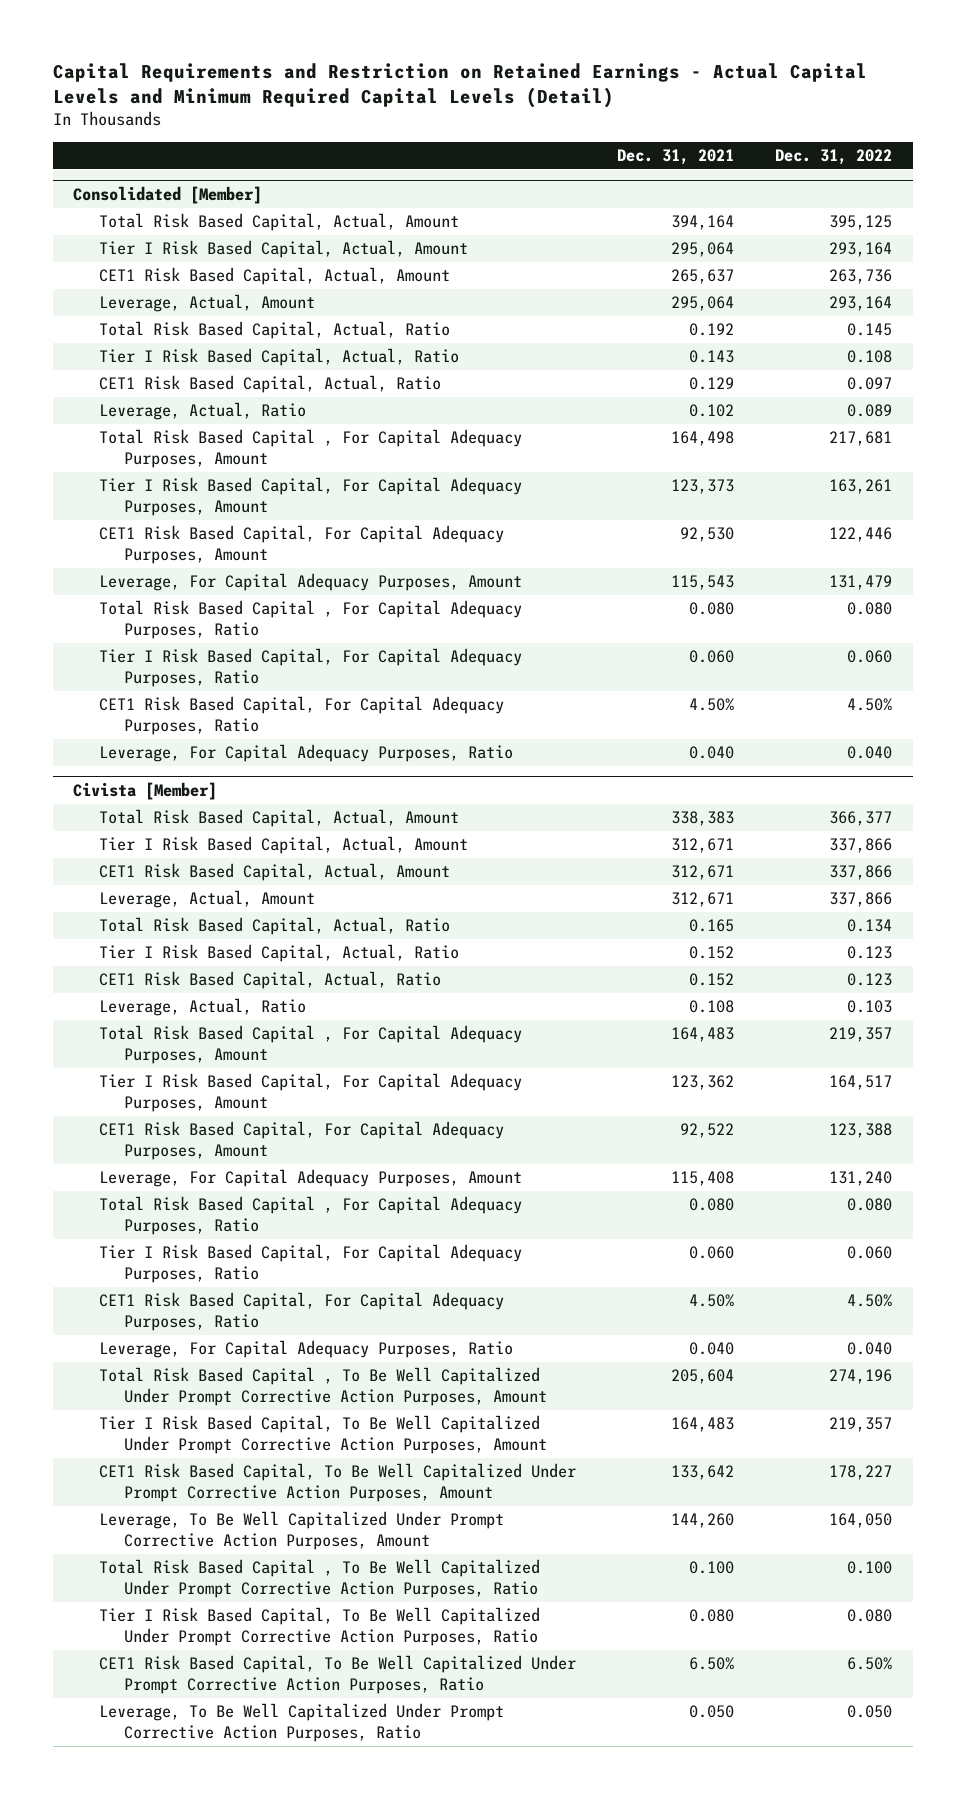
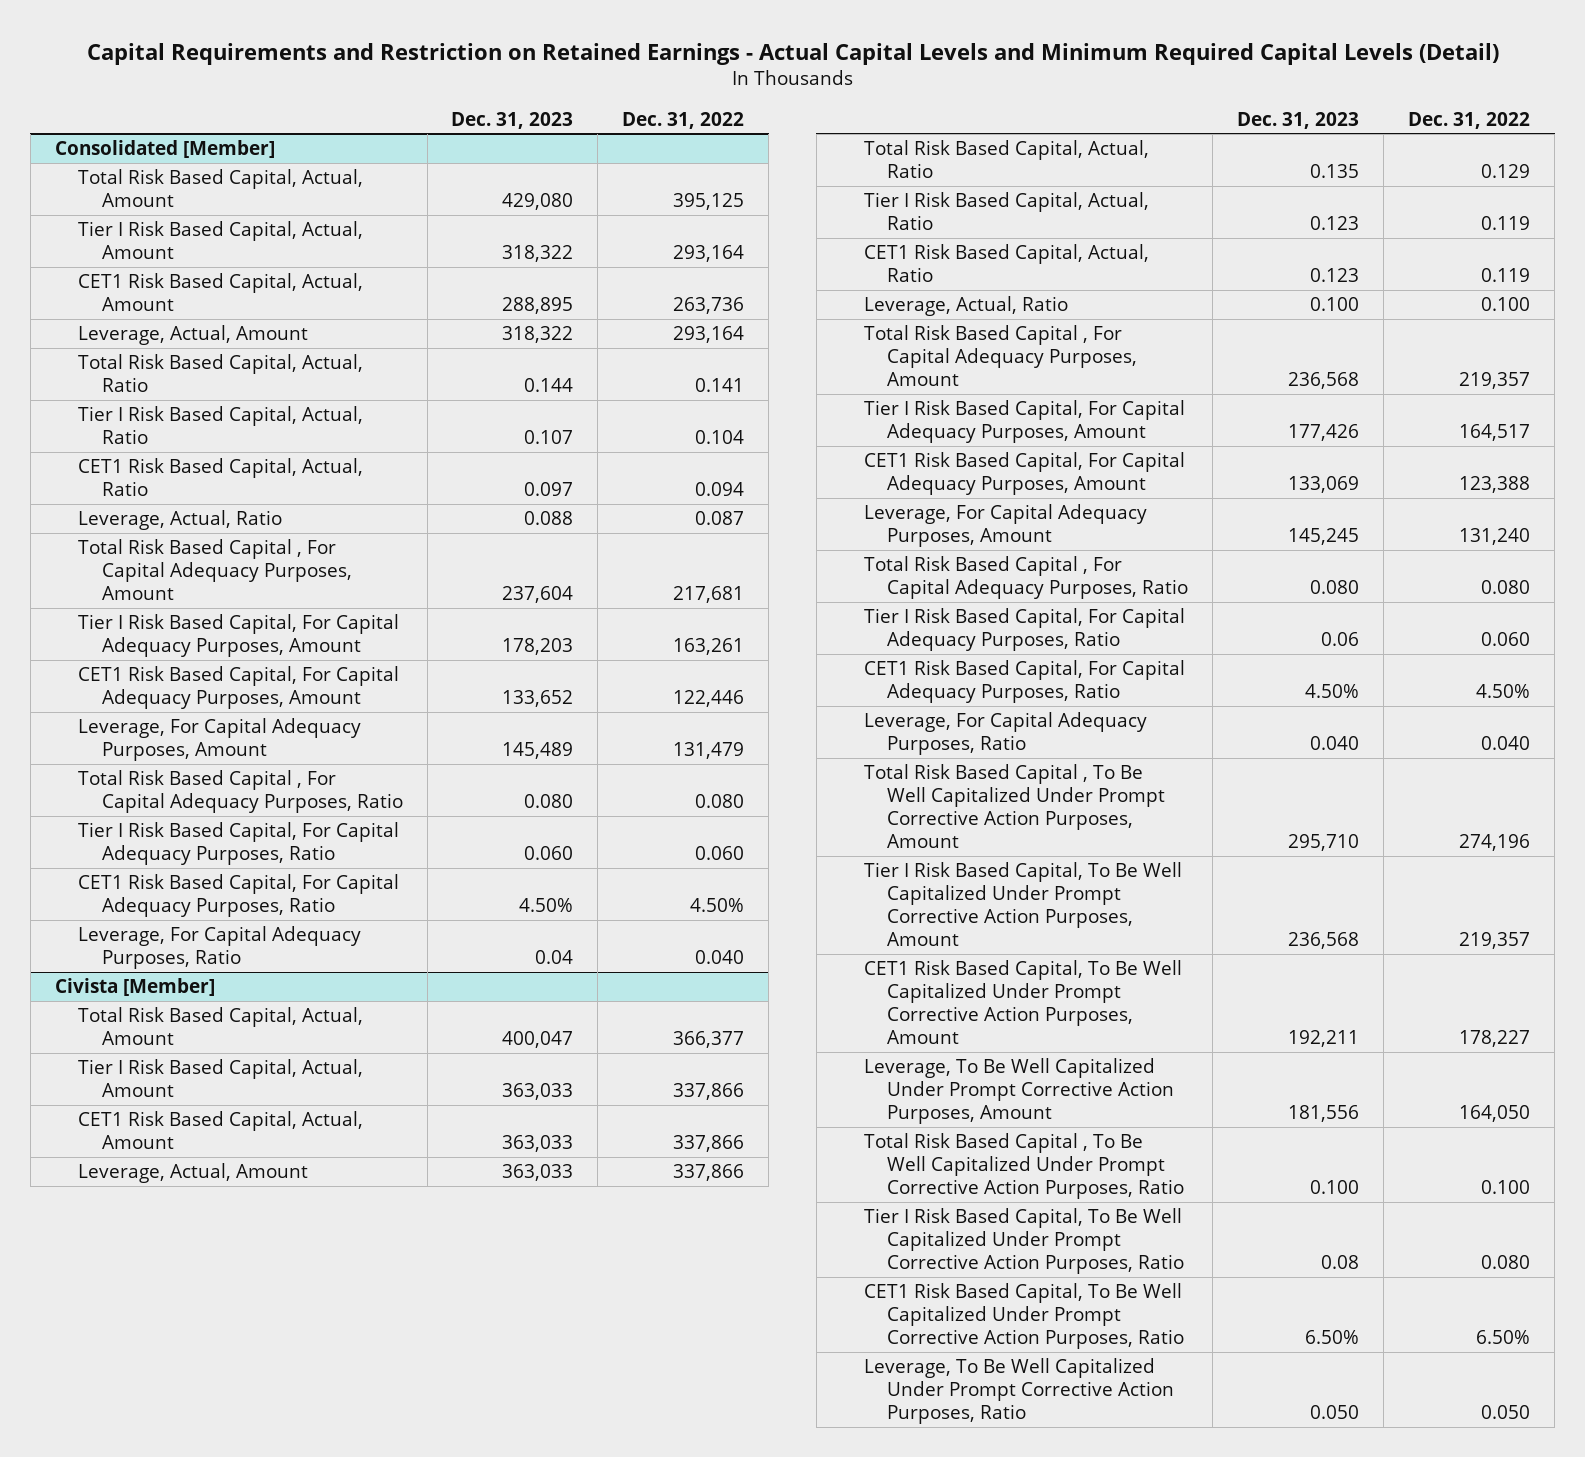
- | Dec. 31, 2021 | Dec. 31, 2022
+ | Dec. 31, 2023 | Dec. 31, 2022
@ Consolidated [Member]
- Total Risk Based Capital, Actual, Ratio | 0.192 | 0.145
- Tier I Risk Based Capital, Actual, Ratio | 0.143 | 0.108
- CET1 Risk Based Capital, Actual, Ratio | 0.129 | 0.097
- Leverage, Actual, Ratio | 0.102 | 0.089
+ Total Risk Based Capital, Actual, Ratio | 0.144 | 0.141
+ Tier I Risk Based Capital, Actual, Ratio | 0.107 | 0.104
+ CET1 Risk Based Capital, Actual, Ratio | 0.097 | 0.094
+ Leverage, Actual, Ratio | 0.088 | 0.087
@ Civista [Member]
- Total Risk Based Capital, Actual, Ratio | 0.165 | 0.134
- Tier I Risk Based Capital, Actual, Ratio | 0.152 | 0.123
- CET1 Risk Based Capital, Actual, Ratio | 0.152 | 0.123
- Leverage, Actual, Ratio | 0.108 | 0.103
+ Total Risk Based Capital, Actual, Ratio | 0.135 | 0.129
+ Tier I Risk Based Capital, Actual, Ratio | 0.123 | 0.119
+ CET1 Risk Based Capital, Actual, Ratio | 0.123 | 0.119
+ Leverage, Actual, Ratio | 0.100 | 0.100

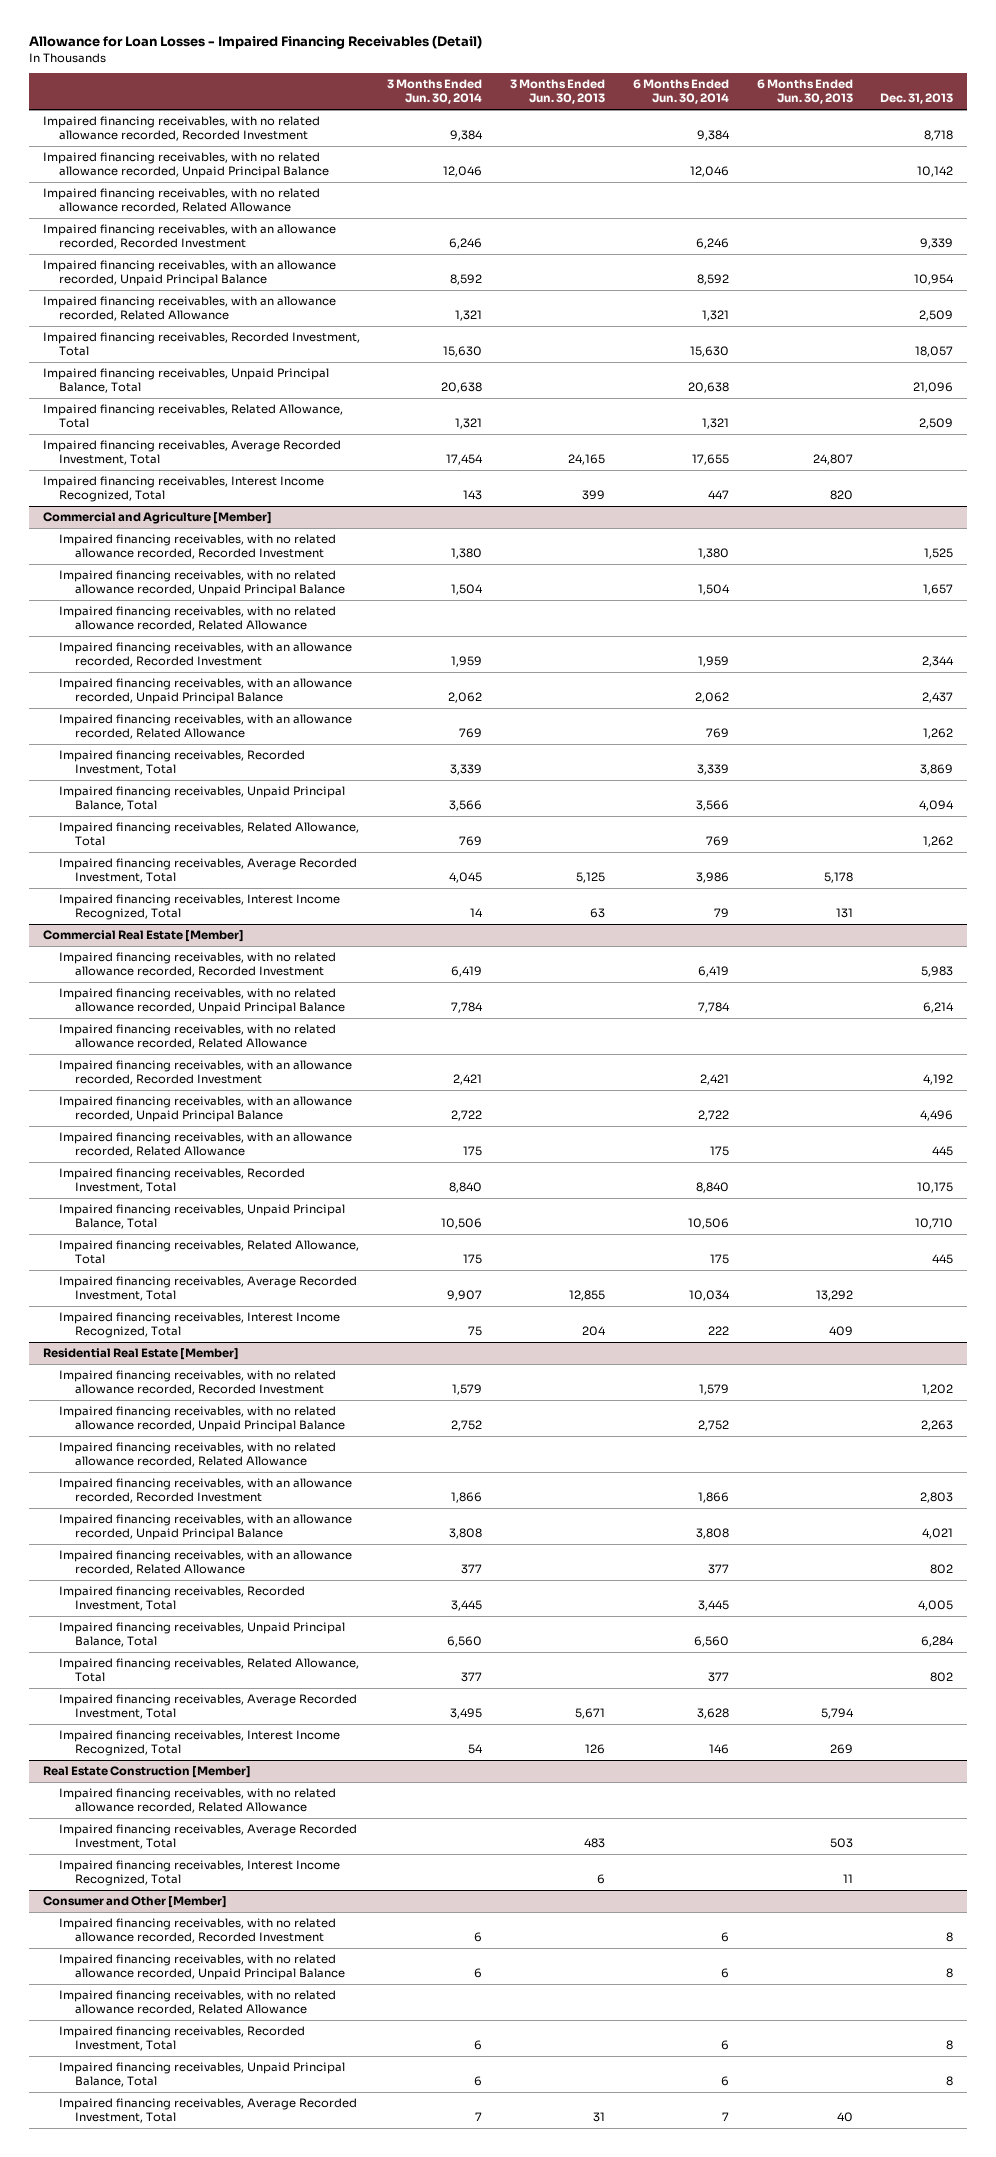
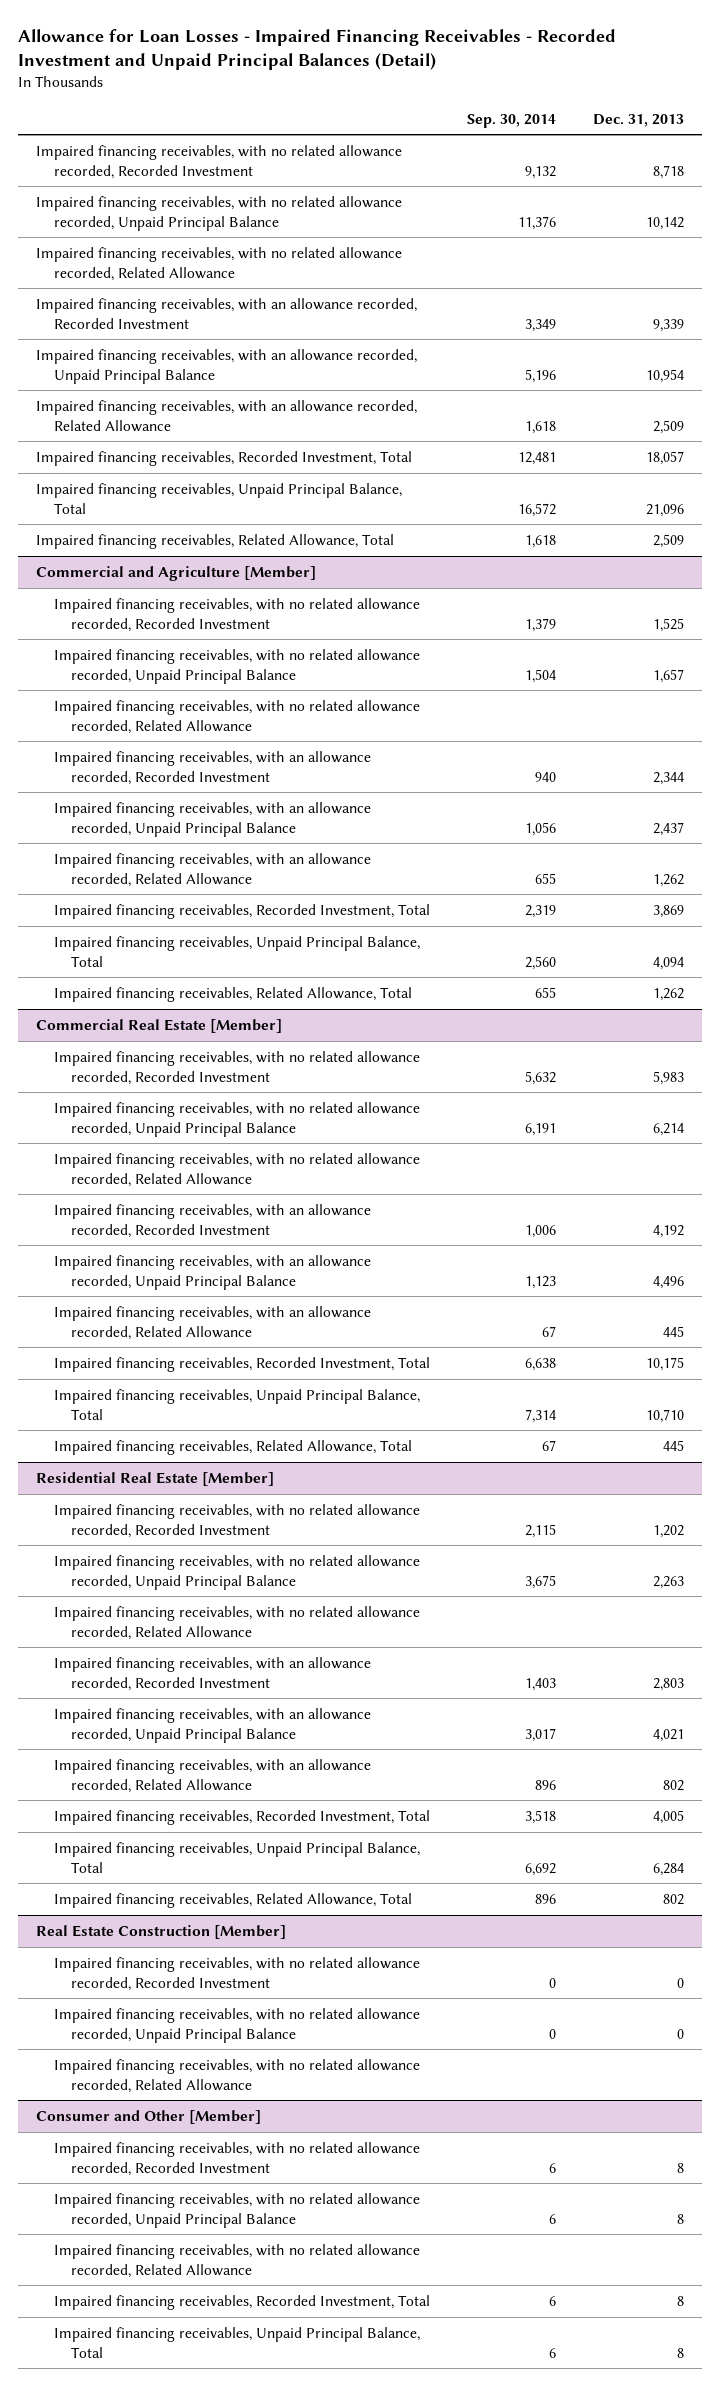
- Allowance for Loan Losses - Impaired Financing Receivables (Detail)
+ Allowance for Loan Losses - Impaired Financing Receivables - Recorded Investment and Unpaid Principal Balances (Detail)
- | 3 Months Ended Jun. 30, 2014 | 3 Months Ended Jun. 30, 2013 | 6 Months Ended Jun. 30, 2014 | 6 Months Ended Jun. 30, 2013 | Dec. 31, 2013
+ | Sep. 30, 2014 | Dec. 31, 2013
- Impaired financing receivables, Average Recorded Investment, Total | 17,454 | 24,165 | 17,655 | 24,807 |
- Impaired financing receivables, Interest Income Recognized, Total | 143 | 399 | 447 | 820 |
@ Commercial and Agriculture [Member]
- Impaired financing receivables, Average Recorded Investment, Total | 4,045 | 5,125 | 3,986 | 5,178 |
- Impaired financing receivables, Interest Income Recognized, Total | 14 | 63 | 79 | 131 |
@ Commercial Real Estate [Member]
- Impaired financing receivables, Average Recorded Investment, Total | 9,907 | 12,855 | 10,034 | 13,292 |
- Impaired financing receivables, Interest Income Recognized, Total | 75 | 204 | 222 | 409 |
@ Residential Real Estate [Member]
- Impaired financing receivables, Average Recorded Investment, Total | 3,495 | 5,671 | 3,628 | 5,794 |
- Impaired financing receivables, Interest Income Recognized, Total | 54 | 126 | 146 | 269 |
@ Real Estate Construction [Member]
+ Impaired financing receivables, with no related allowance recorded, Recorded Investment | 0 | 0
+ Impaired financing receivables, with no related allowance recorded, Unpaid Principal Balance | 0 | 0
- Impaired financing receivables, Average Recorded Investment, Total | | 483 | | 503 |
- Impaired financing receivables, Interest Income Recognized, Total | | 6 | | 11 |
@ Consumer and Other [Member]
- Impaired financing receivables, Average Recorded Investment, Total | 7 | 31 | 7 | 40 |

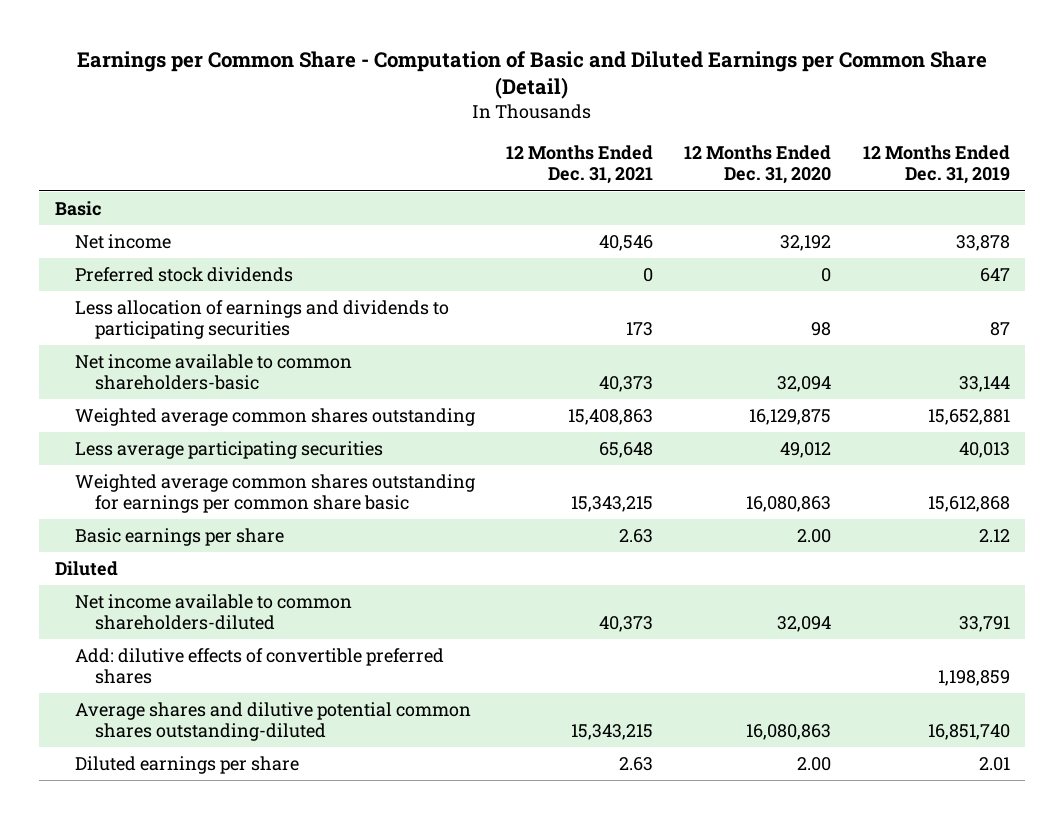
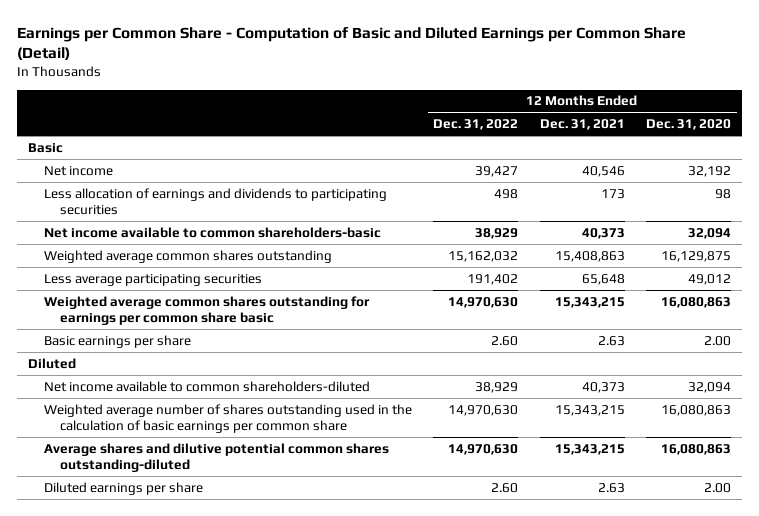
- | 12 Months Ended Dec. 31, 2021 | 12 Months Ended Dec. 31, 2020 | 12 Months Ended Dec. 31, 2019
+ | 12 Months Ended Dec. 31, 2022 | 12 Months Ended Dec. 31, 2021 | 12 Months Ended Dec. 31, 2020
- Preferred stock dividends | 0 | 0 | 647
- Add: dilutive effects of convertible preferred shares | | | 1,198,859
+ Weighted average number of shares outstanding used in the calculation of basic earnings per common share | 14,970,630 | 15,343,215 | 16,080,863

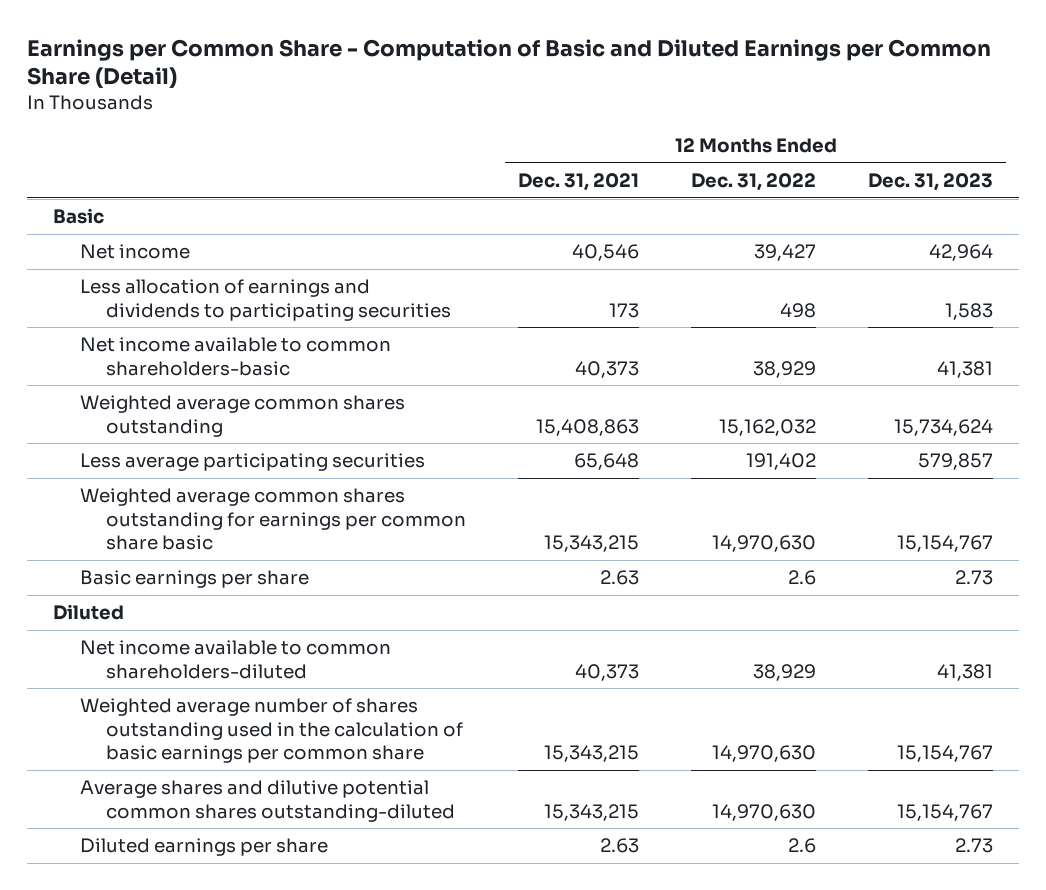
- | 12 Months Ended Dec. 31, 2022 | 12 Months Ended Dec. 31, 2021 | 12 Months Ended Dec. 31, 2020
+ | 12 Months Ended Dec. 31, 2021 | 12 Months Ended Dec. 31, 2022 | 12 Months Ended Dec. 31, 2023
- Basic earnings per share | 2.60 | 2.63 | 2.00
+ Basic earnings per share | 2.63 | 2.6 | 2.73
- Diluted earnings per share | 2.60 | 2.63 | 2.00
+ Diluted earnings per share | 2.63 | 2.6 | 2.73

